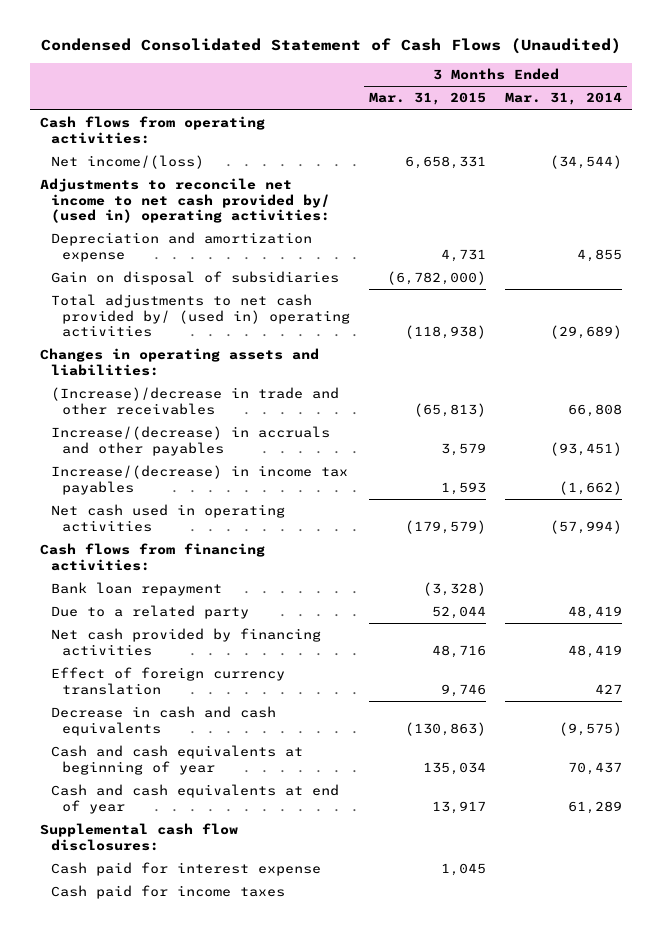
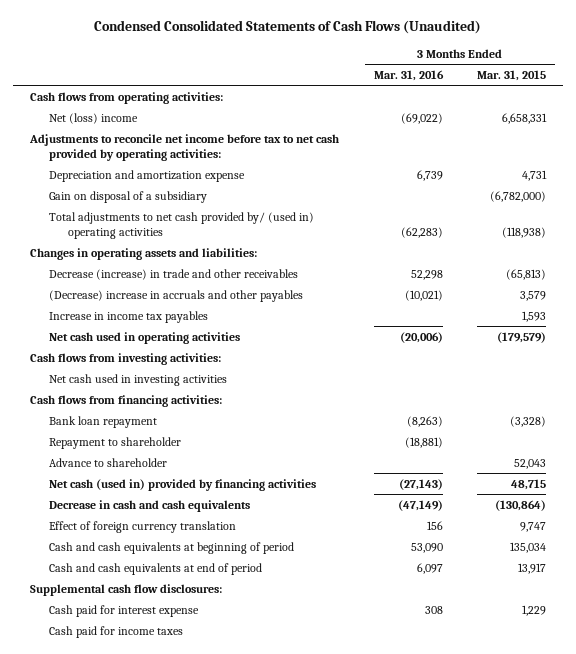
- Condensed Consolidated Statement of Cash Flows (Unaudited)
+ Condensed Consolidated Statements of Cash Flows (Unaudited)
- | 3 Months Ended Mar. 31, 2015 | 3 Months Ended Mar. 31, 2014
+ | 3 Months Ended Mar. 31, 2016 | 3 Months Ended Mar. 31, 2015
- Net income/(loss) | 6,658,331 | (34,544)
- Adjustments to reconcile net income to net cash provided by/ (used in) operating activities:
+ Net (loss) income | (69,022) | 6,658,331
+ Adjustments to reconcile net income before tax to net cash provided by operating activities:
- Gain on disposal of subsidiaries | (6,782,000) |
+ Gain on disposal of a subsidiary | | (6,782,000)
- (Increase)/decrease in trade and other receivables | (65,813) | 66,808
- Increase/(decrease) in accruals and other payables | 3,579 | (93,451)
- Increase/(decrease) in income tax payables | 1,593 | (1,662)
+ Decrease (increase) in trade and other receivables | 52,298 | (65,813)
+ (Decrease) increase in accruals and other payables | (10,021) | 3,579
+ Increase in income tax payables | | 1,593
+ Cash flows from investing activities:
+ Net cash used in investing activities
- Due to a related party | 52,044 | 48,419
- Net cash provided by financing activities | 48,716 | 48,419
- Effect of foreign currency translation | 9,746 | 427
- Decrease in cash and cash equivalents | (130,863) | (9,575)
- Cash and cash equivalents at beginning of year | 135,034 | 70,437
- Cash and cash equivalents at end of year | 13,917 | 61,289
+ Repayment to shareholder | (18,881) |
+ Advance to shareholder | | 52,043
+ Net cash (used in) provided by financing activities | (27,143) | 48,715
+ Decrease in cash and cash equivalents | (47,149) | (130,864)
+ Effect of foreign currency translation | 156 | 9,747
+ Cash and cash equivalents at beginning of period | 53,090 | 135,034
+ Cash and cash equivalents at end of period | 6,097 | 13,917
- Cash paid for interest expense | 1,045 |
+ Cash paid for interest expense | 308 | 1,229

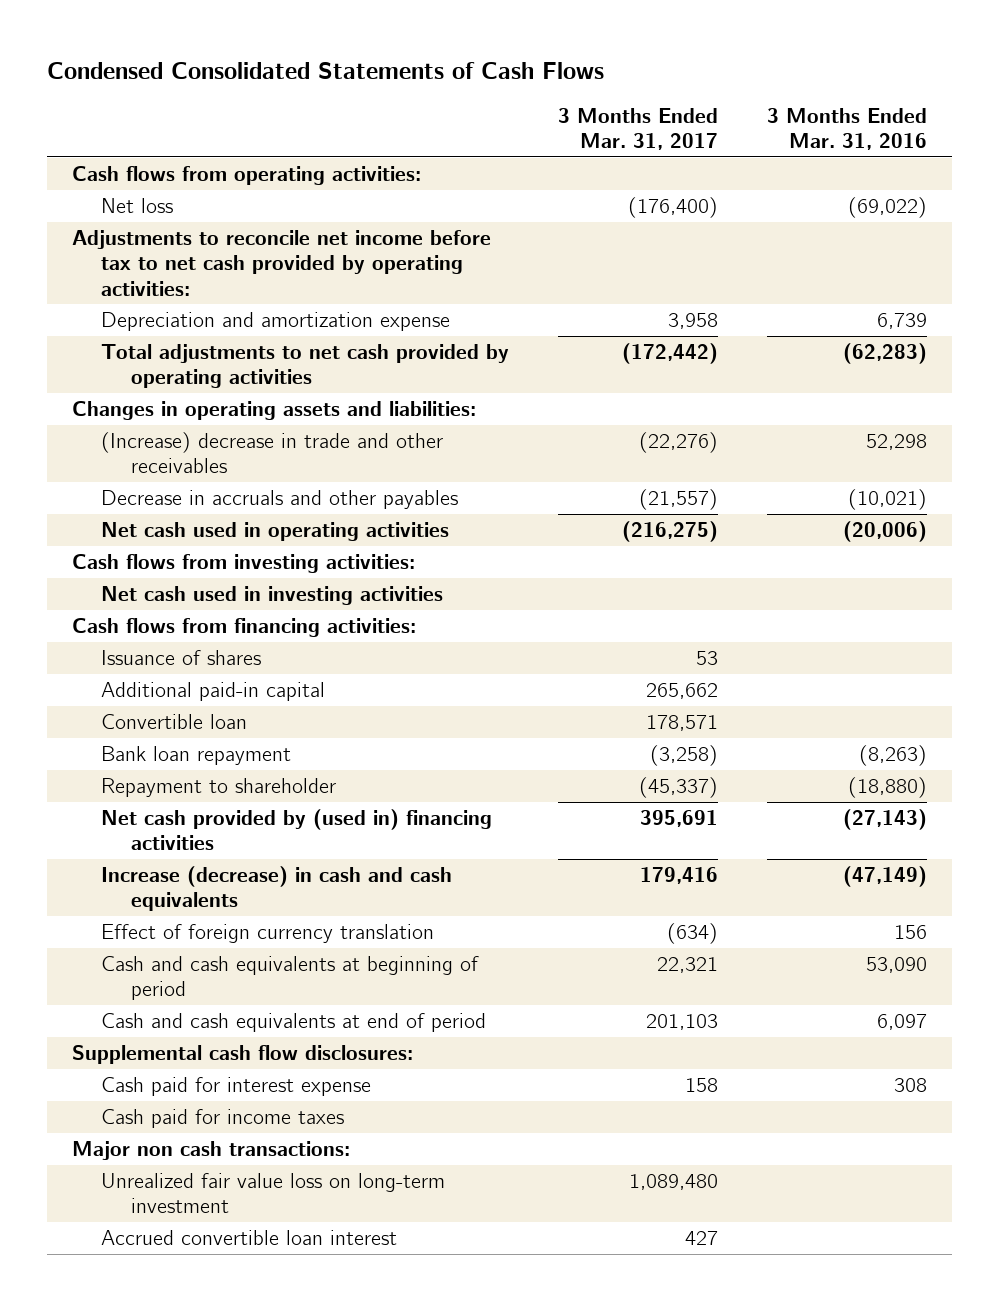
- Condensed Consolidated Statements of Cash Flows (Unaudited)
+ Condensed Consolidated Statements of Cash Flows
- | 3 Months Ended Mar. 31, 2016 | 3 Months Ended Mar. 31, 2015
+ | 3 Months Ended Mar. 31, 2017 | 3 Months Ended Mar. 31, 2016
- Net (loss) income | (69,022) | 6,658,331
+ Net loss | (176,400) | (69,022)
- Gain on disposal of a subsidiary | | (6,782,000)
- Total adjustments to net cash provided by/ (used in) operating activities | (62,283) | (118,938)
+ Total adjustments to net cash provided by operating activities | (172,442) | (62,283)
- Decrease (increase) in trade and other receivables | 52,298 | (65,813)
- (Decrease) increase in accruals and other payables | (10,021) | 3,579
- Increase in income tax payables | | 1,593
+ (Increase) decrease in trade and other receivables | (22,276) | 52,298
+ Decrease in accruals and other payables | (21,557) | (10,021)
+ Issuance of shares | 53 |
+ Additional paid-in capital | 265,662 |
+ Convertible loan | 178,571 |
- Repayment to shareholder | (18,881) |
- Advance to shareholder | | 52,043
- Net cash (used in) provided by financing activities | (27,143) | 48,715
- Decrease in cash and cash equivalents | (47,149) | (130,864)
+ Repayment to shareholder | (45,337) | (18,880)
+ Net cash provided by (used in) financing activities | 395,691 | (27,143)
+ Increase (decrease) in cash and cash equivalents | 179,416 | (47,149)
+ Major non cash transactions:
+ Unrealized fair value loss on long-term investment | 1,089,480 |
+ Accrued convertible loan interest | 427 |

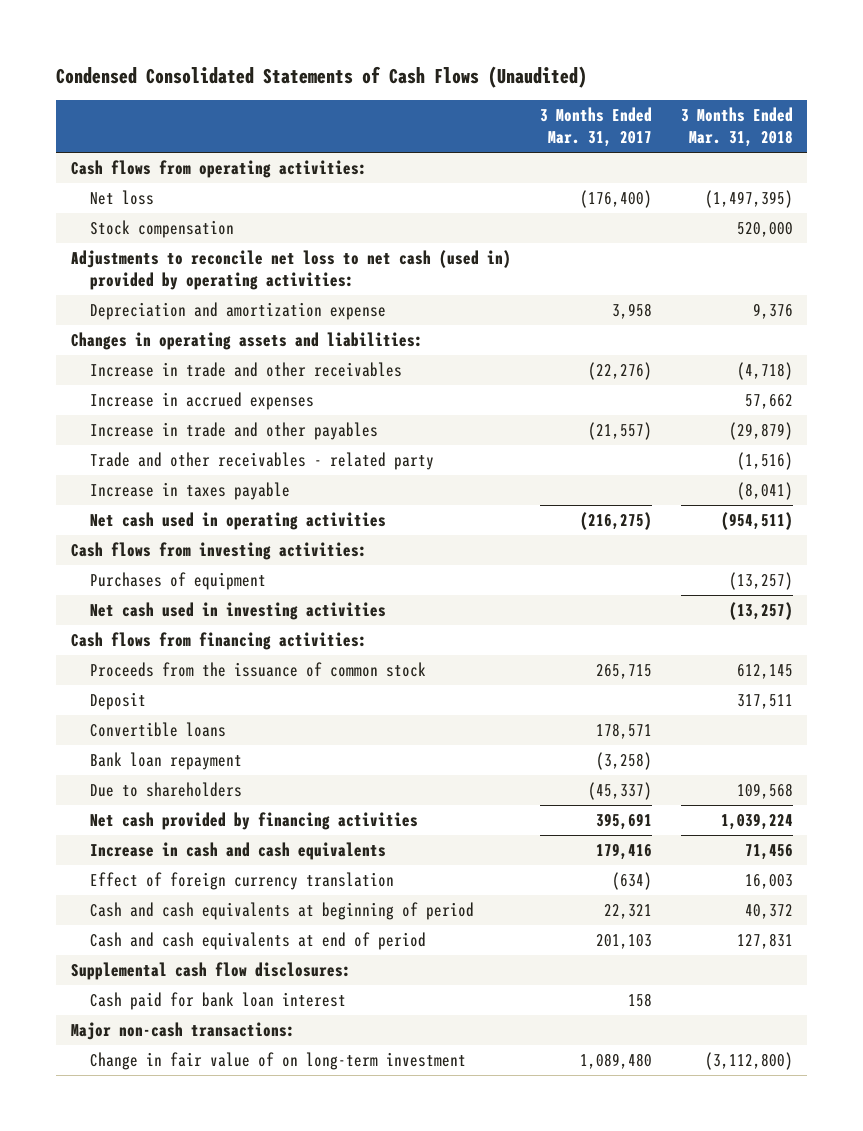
- Condensed Consolidated Statements of Cash Flows
+ Condensed Consolidated Statements of Cash Flows (Unaudited)
- | 3 Months Ended Mar. 31, 2017 | 3 Months Ended Mar. 31, 2016
+ | 3 Months Ended Mar. 31, 2017 | 3 Months Ended Mar. 31, 2018
- Adjustments to reconcile net income before tax to net cash provided by operating activities:
+ Stock compensation | | 520,000
+ Adjustments to reconcile net loss to net cash (used in) provided by operating activities:
- Total adjustments to net cash provided by operating activities | (172,442) | (62,283)
- (Increase) decrease in trade and other receivables | (22,276) | 52,298
- Decrease in accruals and other payables | (21,557) | (10,021)
+ Increase in trade and other receivables | (22,276) | (4,718)
+ Increase in accrued expenses | | 57,662
+ Increase in trade and other payables | (21,557) | (29,879)
+ Trade and other receivables - related party | | (1,516)
+ Increase in taxes payable | | (8,041)
+ Purchases of equipment | | (13,257)
- Issuance of shares | 53 |
- Additional paid-in capital | 265,662 |
- Convertible loan | 178,571 |
+ Proceeds from the issuance of common stock | 265,715 | 612,145
+ Deposit | | 317,511
+ Convertible loans | 178,571 |
- Repayment to shareholder | (45,337) | (18,880)
- Net cash provided by (used in) financing activities | 395,691 | (27,143)
- Increase (decrease) in cash and cash equivalents | 179,416 | (47,149)
+ Due to shareholders | (45,337) | 109,568
+ Net cash provided by financing activities | 395,691 | 1,039,224
+ Increase in cash and cash equivalents | 179,416 | 71,456
- Cash paid for interest expense | 158 | 308
- Cash paid for income taxes
- Major non cash transactions:
- Unrealized fair value loss on long-term investment | 1,089,480 |
- Accrued convertible loan interest | 427 |
+ Cash paid for bank loan interest | 158 |
+ Major non-cash transactions:
+ Change in fair value of on long-term investment | 1,089,480 | (3,112,800)

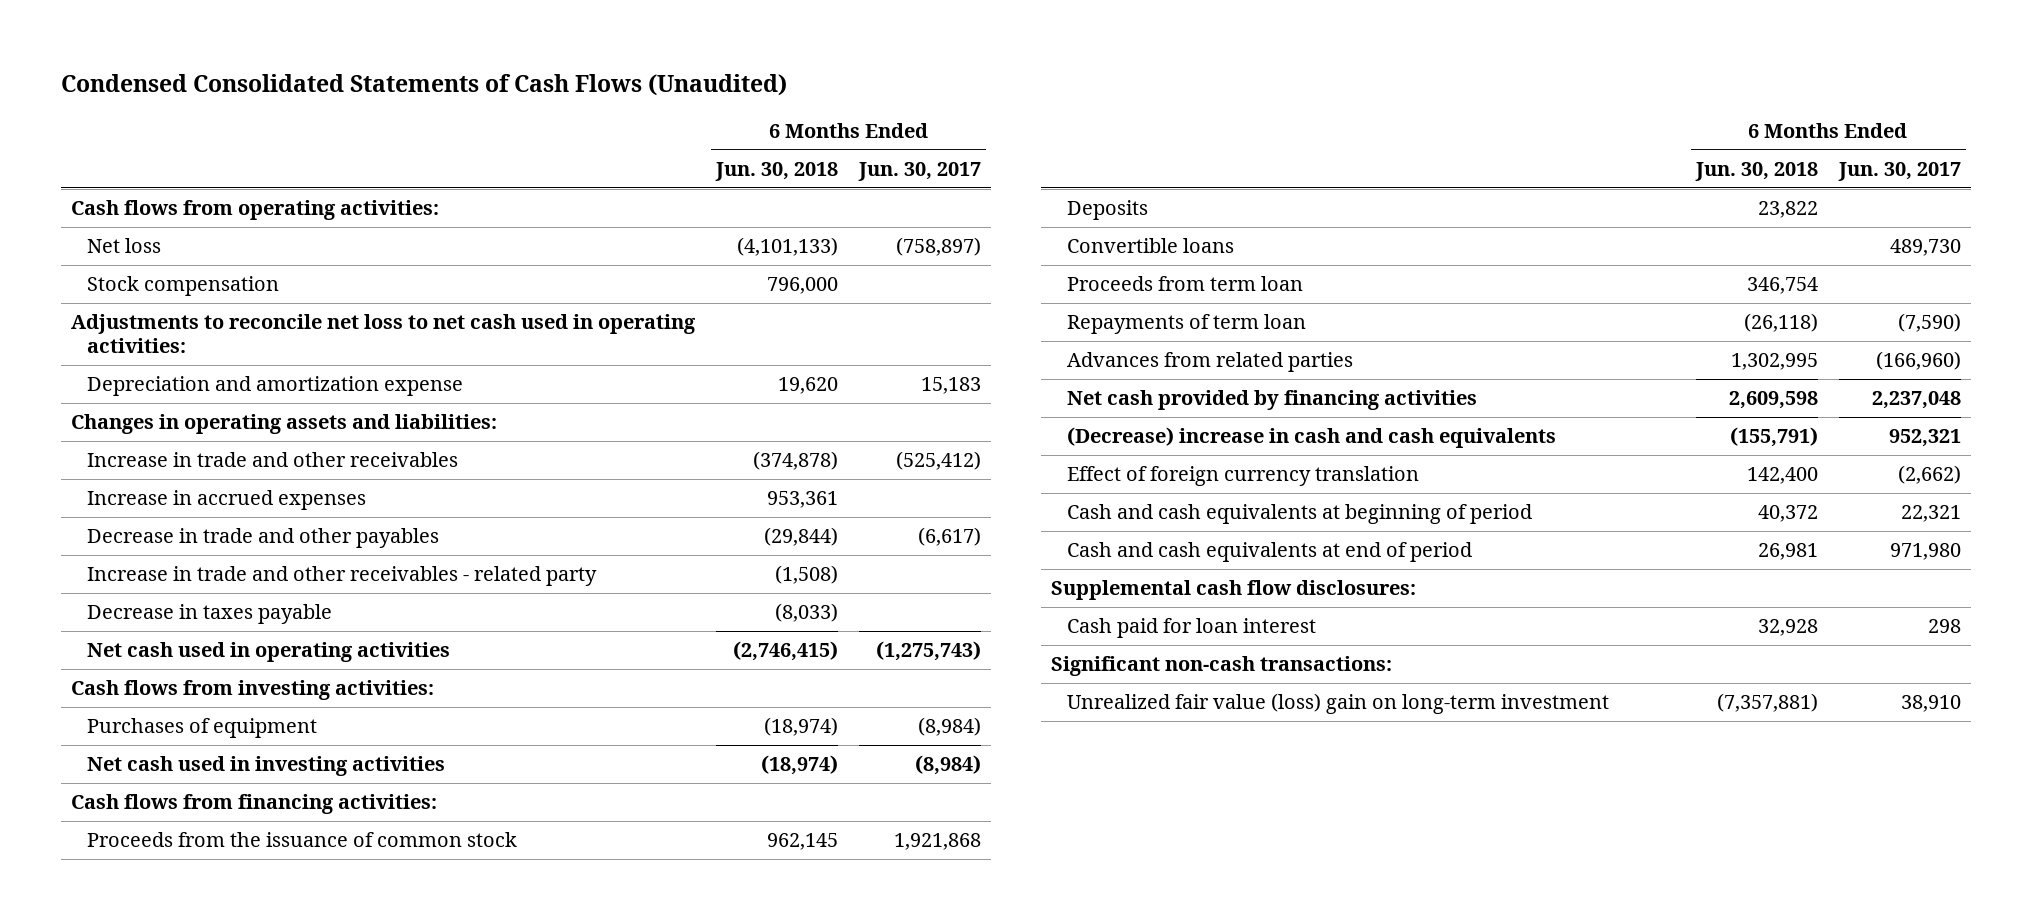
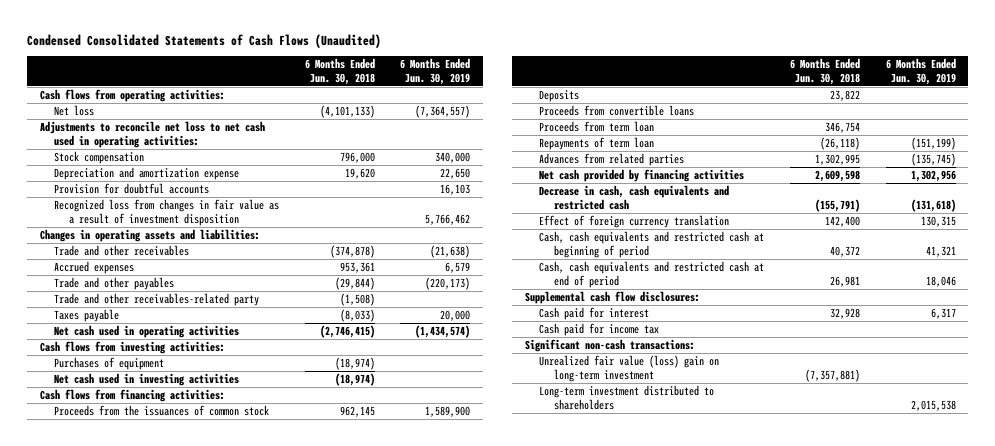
- | 6 Months Ended Jun. 30, 2018 | 6 Months Ended Jun. 30, 2017
+ | 6 Months Ended Jun. 30, 2018 | 6 Months Ended Jun. 30, 2019
moved down: Stock compensation | 796,000 | 340,000
+ Provision for doubtful accounts | | 16,103
+ Recognized loss from changes in fair value as a result of investment disposition | | 5,766,462
- Increase in trade and other receivables | (374,878) | (525,412)
- Increase in accrued expenses | 953,361 |
- Decrease in trade and other payables | (29,844) | (6,617)
- Increase in trade and other receivables - related party | (1,508) |
- Decrease in taxes payable | (8,033) |
+ Trade and other receivables | (374,878) | (21,638)
+ Accrued expenses | 953,361 | 6,579
+ Trade and other payables | (29,844) | (220,173)
+ Trade and other receivables-related party | (1,508) |
+ Taxes payable | (8,033) | 20,000
- Proceeds from the issuance of common stock | 962,145 | 1,921,868
+ Proceeds from the issuances of common stock | 962,145 | 1,589,900
- Convertible loans | | 489,730
+ Proceeds from convertible loans
- (Decrease) increase in cash and cash equivalents | (155,791) | 952,321
+ Decrease in cash, cash equivalents and restricted cash | (155,791) | (131,618)
- Cash and cash equivalents at beginning of period | 40,372 | 22,321
- Cash and cash equivalents at end of period | 26,981 | 971,980
+ Cash, cash equivalents and restricted cash at beginning of period | 40,372 | 41,321
+ Cash, cash equivalents and restricted cash at end of period | 26,981 | 18,046
- Cash paid for loan interest | 32,928 | 298
+ Cash paid for interest | 32,928 | 6,317
+ Cash paid for income tax
+ Long-term investment distributed to shareholders | | 2,015,538

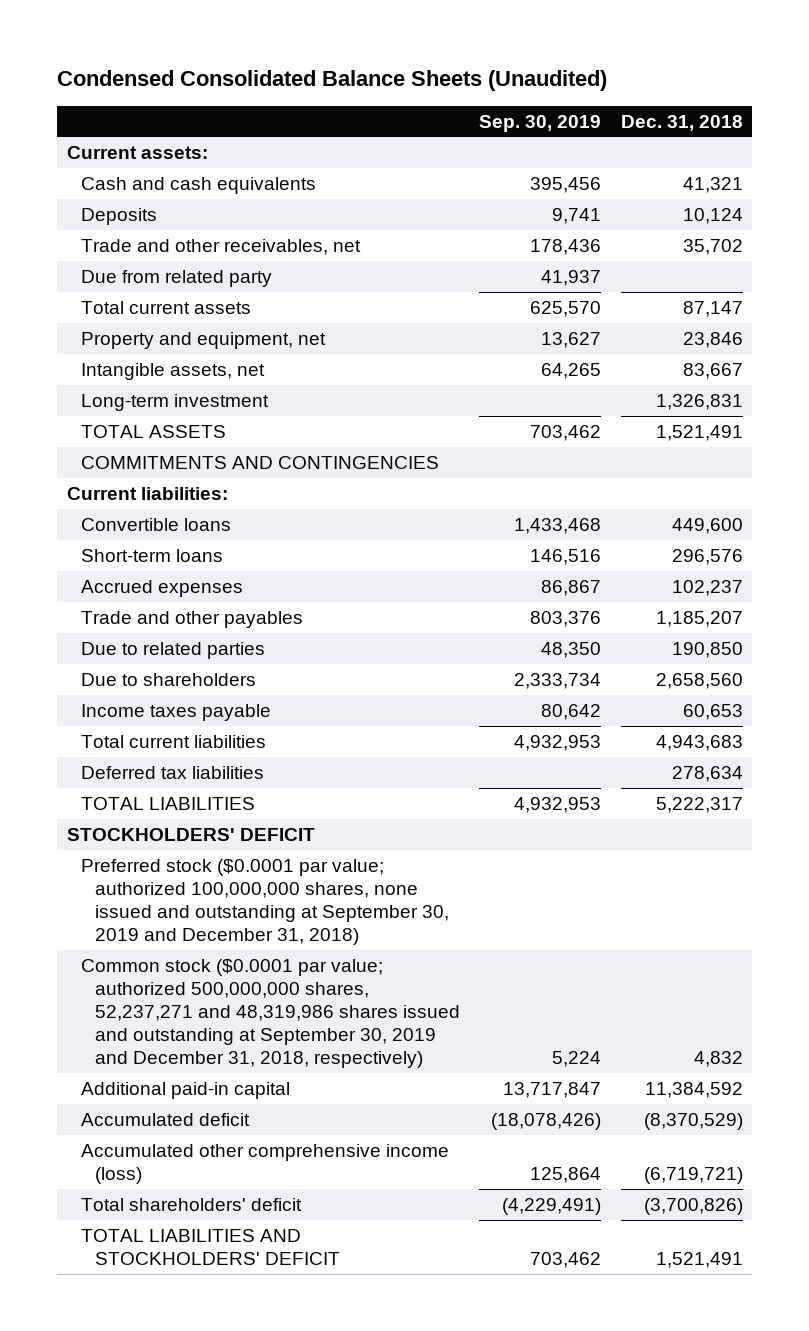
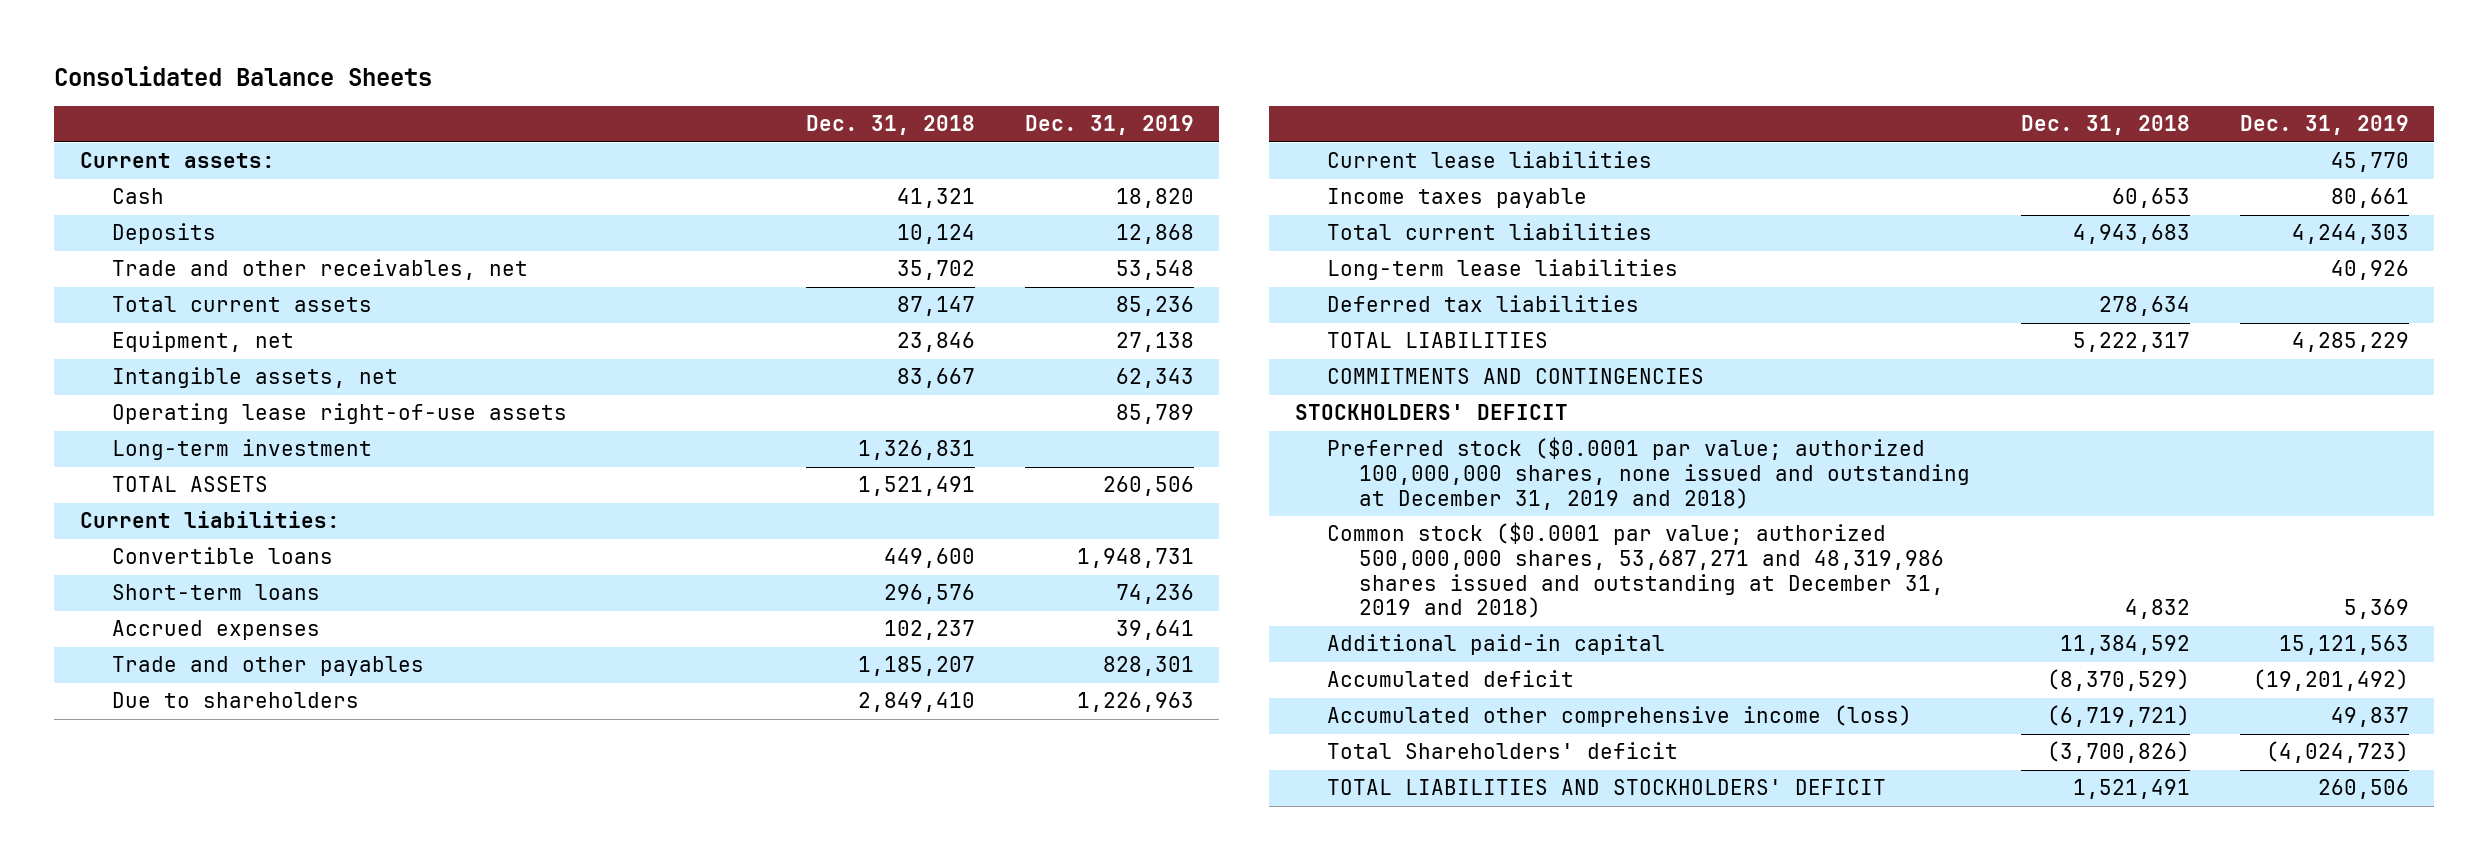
- Condensed Consolidated Balance Sheets (Unaudited)
+ Consolidated Balance Sheets
- | Sep. 30, 2019 | Dec. 31, 2018
+ | Dec. 31, 2018 | Dec. 31, 2019
- Cash and cash equivalents | 395,456 | 41,321
+ Cash | 41,321 | 18,820
- Due from related party | 41,937 |
- Property and equipment, net | 13,627 | 23,846
+ Equipment, net | 23,846 | 27,138
+ Operating lease right-of-use assets | | 85,789
- Due to related parties | 48,350 | 190,850
- Due to shareholders | 2,333,734 | 2,658,560
+ Due to shareholders | 2,849,410 | 1,226,963
+ Current lease liabilities | | 45,770
+ Long-term lease liabilities | | 40,926
moved down: COMMITMENTS AND CONTINGENCIES
- Preferred stock ($0.0001 par value; authorized 100,000,000 shares, none issued and outstanding at September 30, 2019 and December 31, 2018)
- Common stock ($0.0001 par value; authorized 500,000,000 shares, 52,237,271 and 48,319,986 shares issued and outstanding at September 30, 2019 and December 31, 2018, respectively) | 5,224 | 4,832
+ Preferred stock ($0.0001 par value; authorized 100,000,000 shares, none issued and outstanding at December 31, 2019 and 2018)
+ Common stock ($0.0001 par value; authorized 500,000,000 shares, 53,687,271 and 48,319,986 shares issued and outstanding at December 31, 2019 and 2018) | 4,832 | 5,369
- Total shareholders' deficit | (4,229,491) | (3,700,826)
+ Total Shareholders' deficit | (3,700,826) | (4,024,723)

